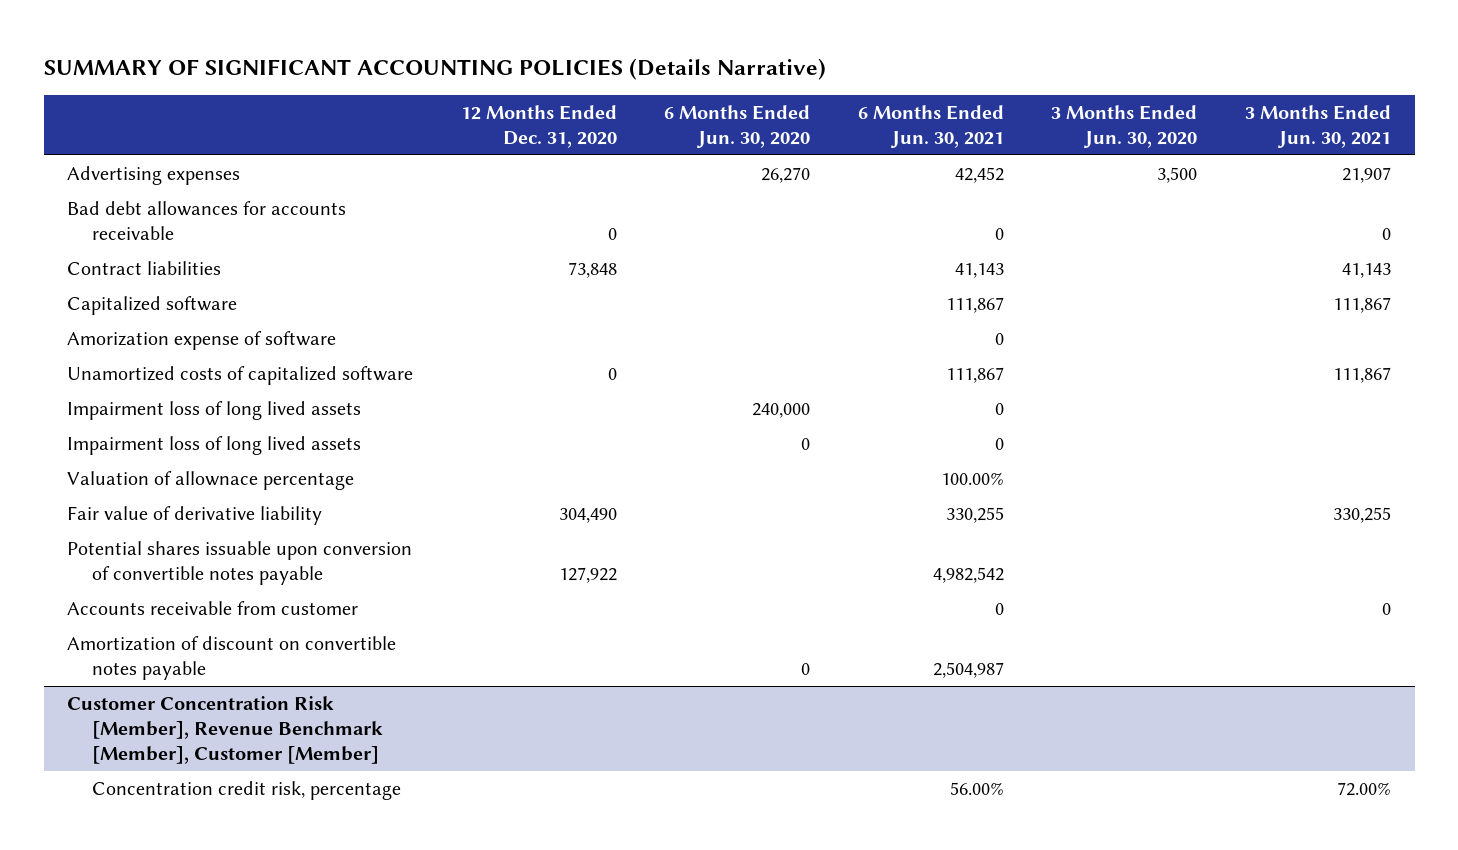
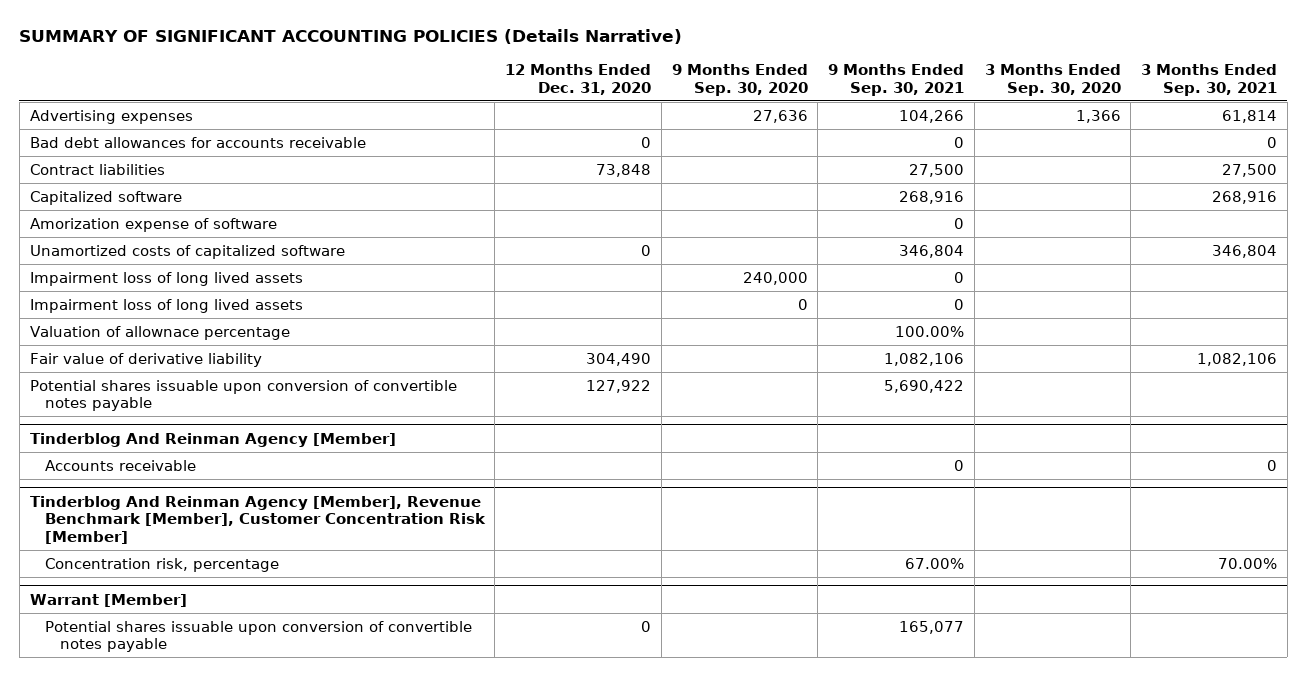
- | 12 Months Ended Dec. 31, 2020 | 6 Months Ended Jun. 30, 2020 | 6 Months Ended Jun. 30, 2021 | 3 Months Ended Jun. 30, 2020 | 3 Months Ended Jun. 30, 2021
+ | 12 Months Ended Dec. 31, 2020 | 9 Months Ended Sep. 30, 2020 | 9 Months Ended Sep. 30, 2021 | 3 Months Ended Sep. 30, 2020 | 3 Months Ended Sep. 30, 2021
- Accounts receivable from customer | | | 0 | | 0
- Amortization of discount on convertible notes payable | | 0 | 2,504,987 | |
- Customer Concentration Risk [Member], Revenue Benchmark [Member], Customer [Member]
- Concentration credit risk, percentage | | | 56.00% | | 72.00%
+ Tinderblog And Reinman Agency [Member]
+ Accounts receivable | | | 0 | | 0
+ Tinderblog And Reinman Agency [Member], Revenue Benchmark [Member], Customer Concentration Risk [Member]
+ Concentration risk, percentage | | | 67.00% | | 70.00%
+ Warrant [Member]
+ Potential shares issuable upon conversion of convertible notes payable | 0 | | 165,077 | |

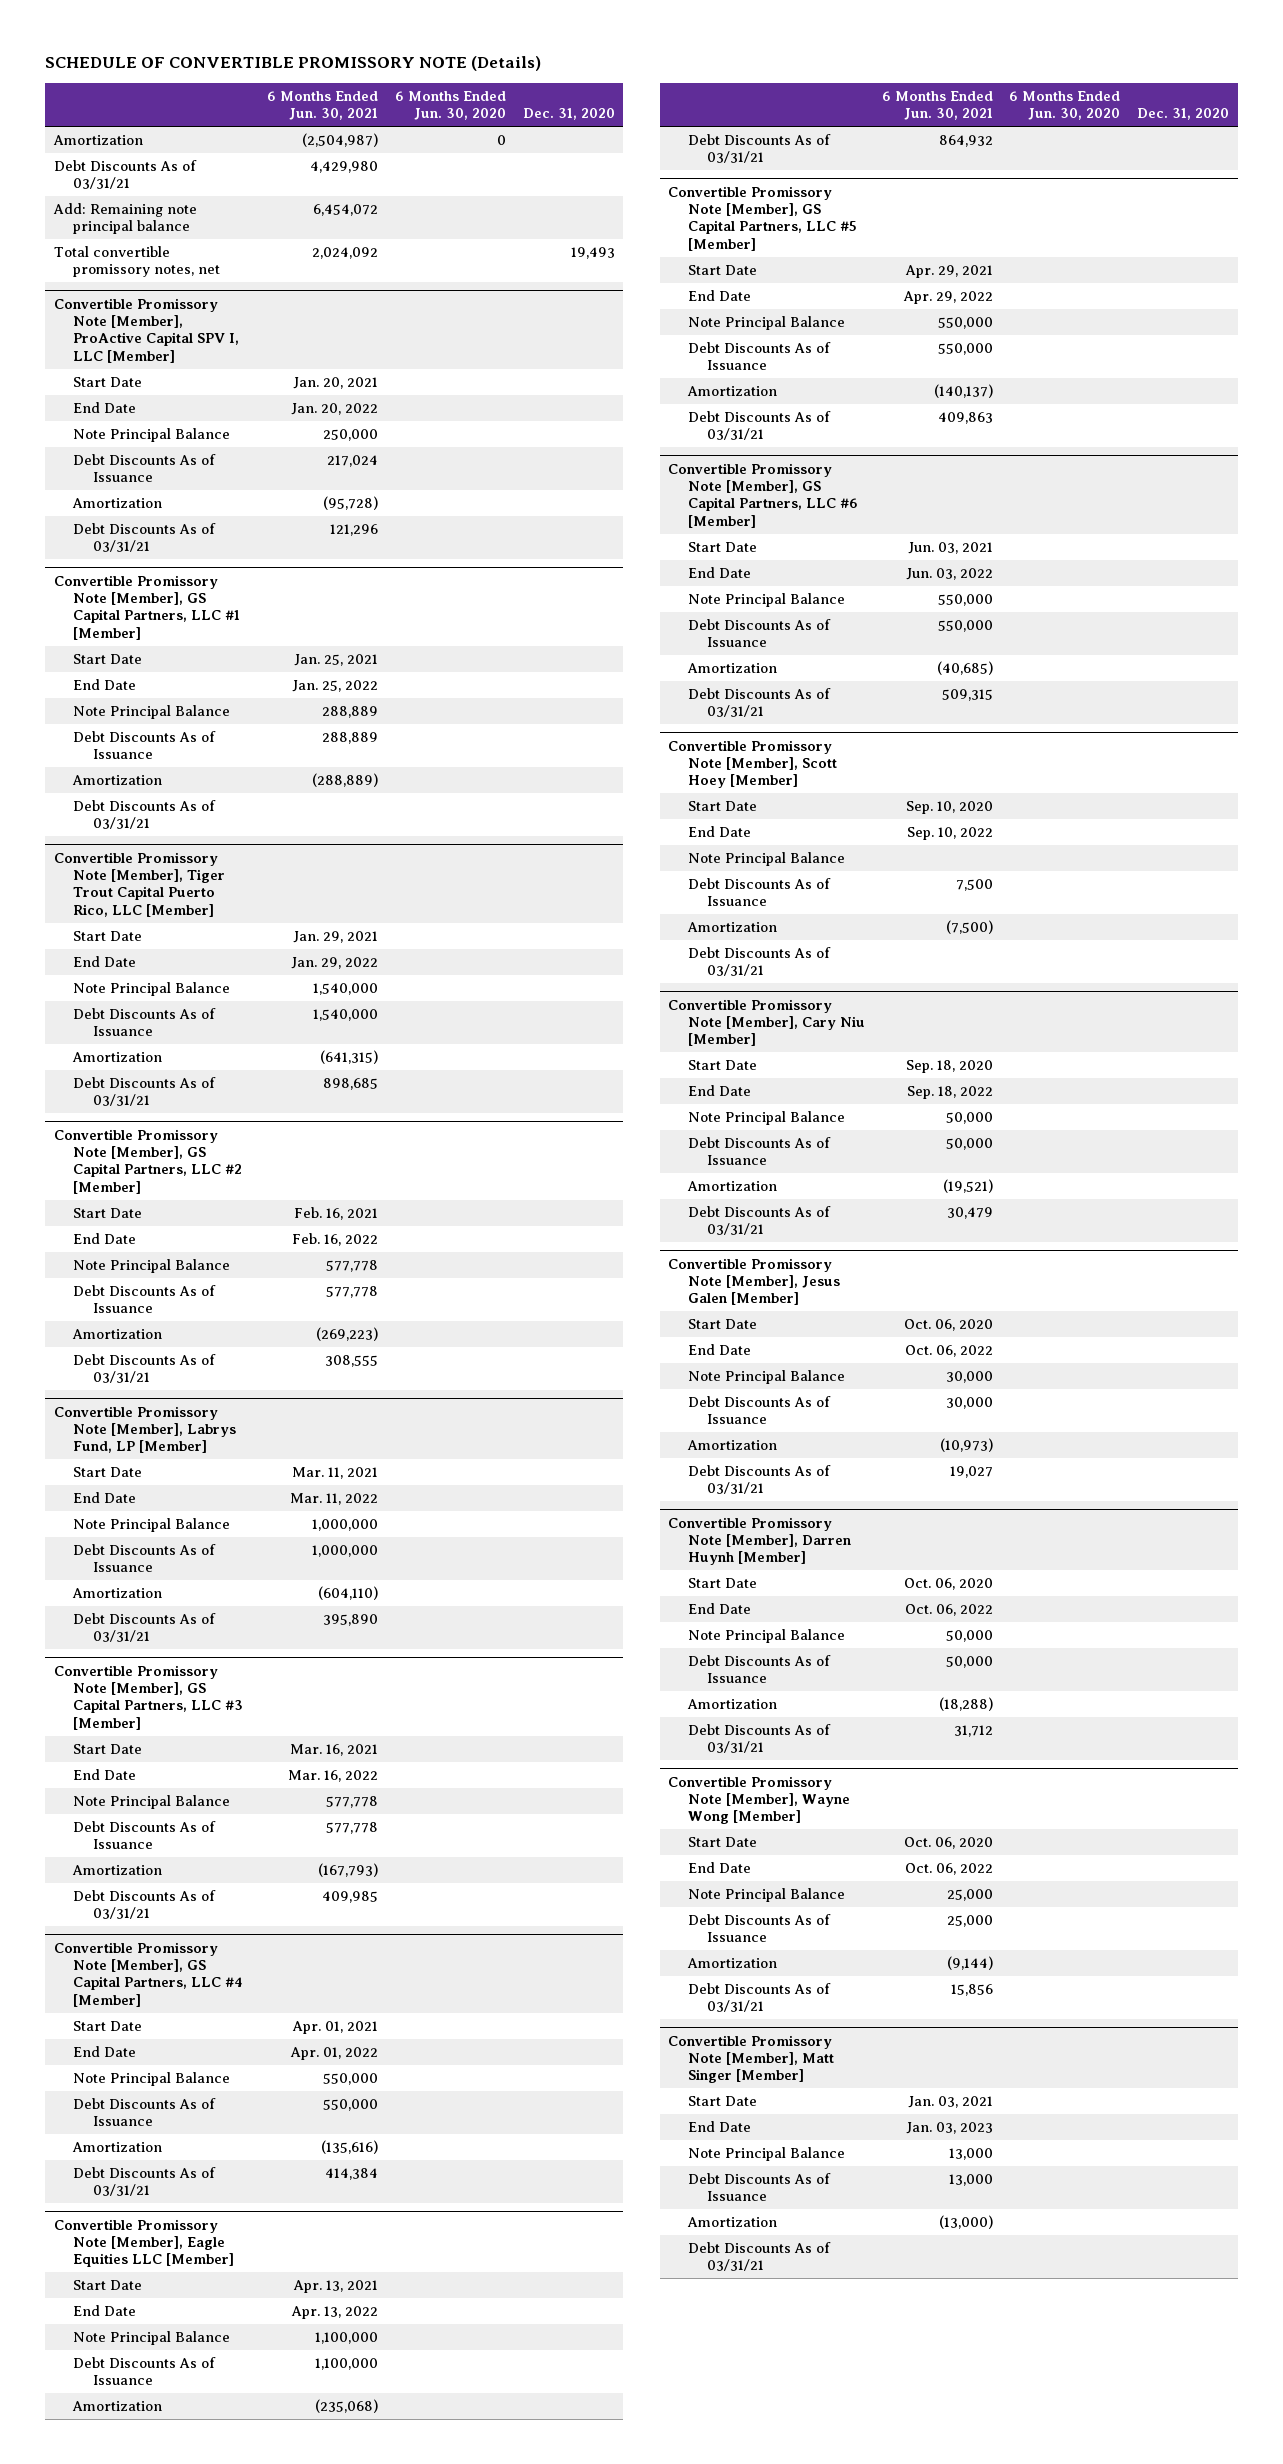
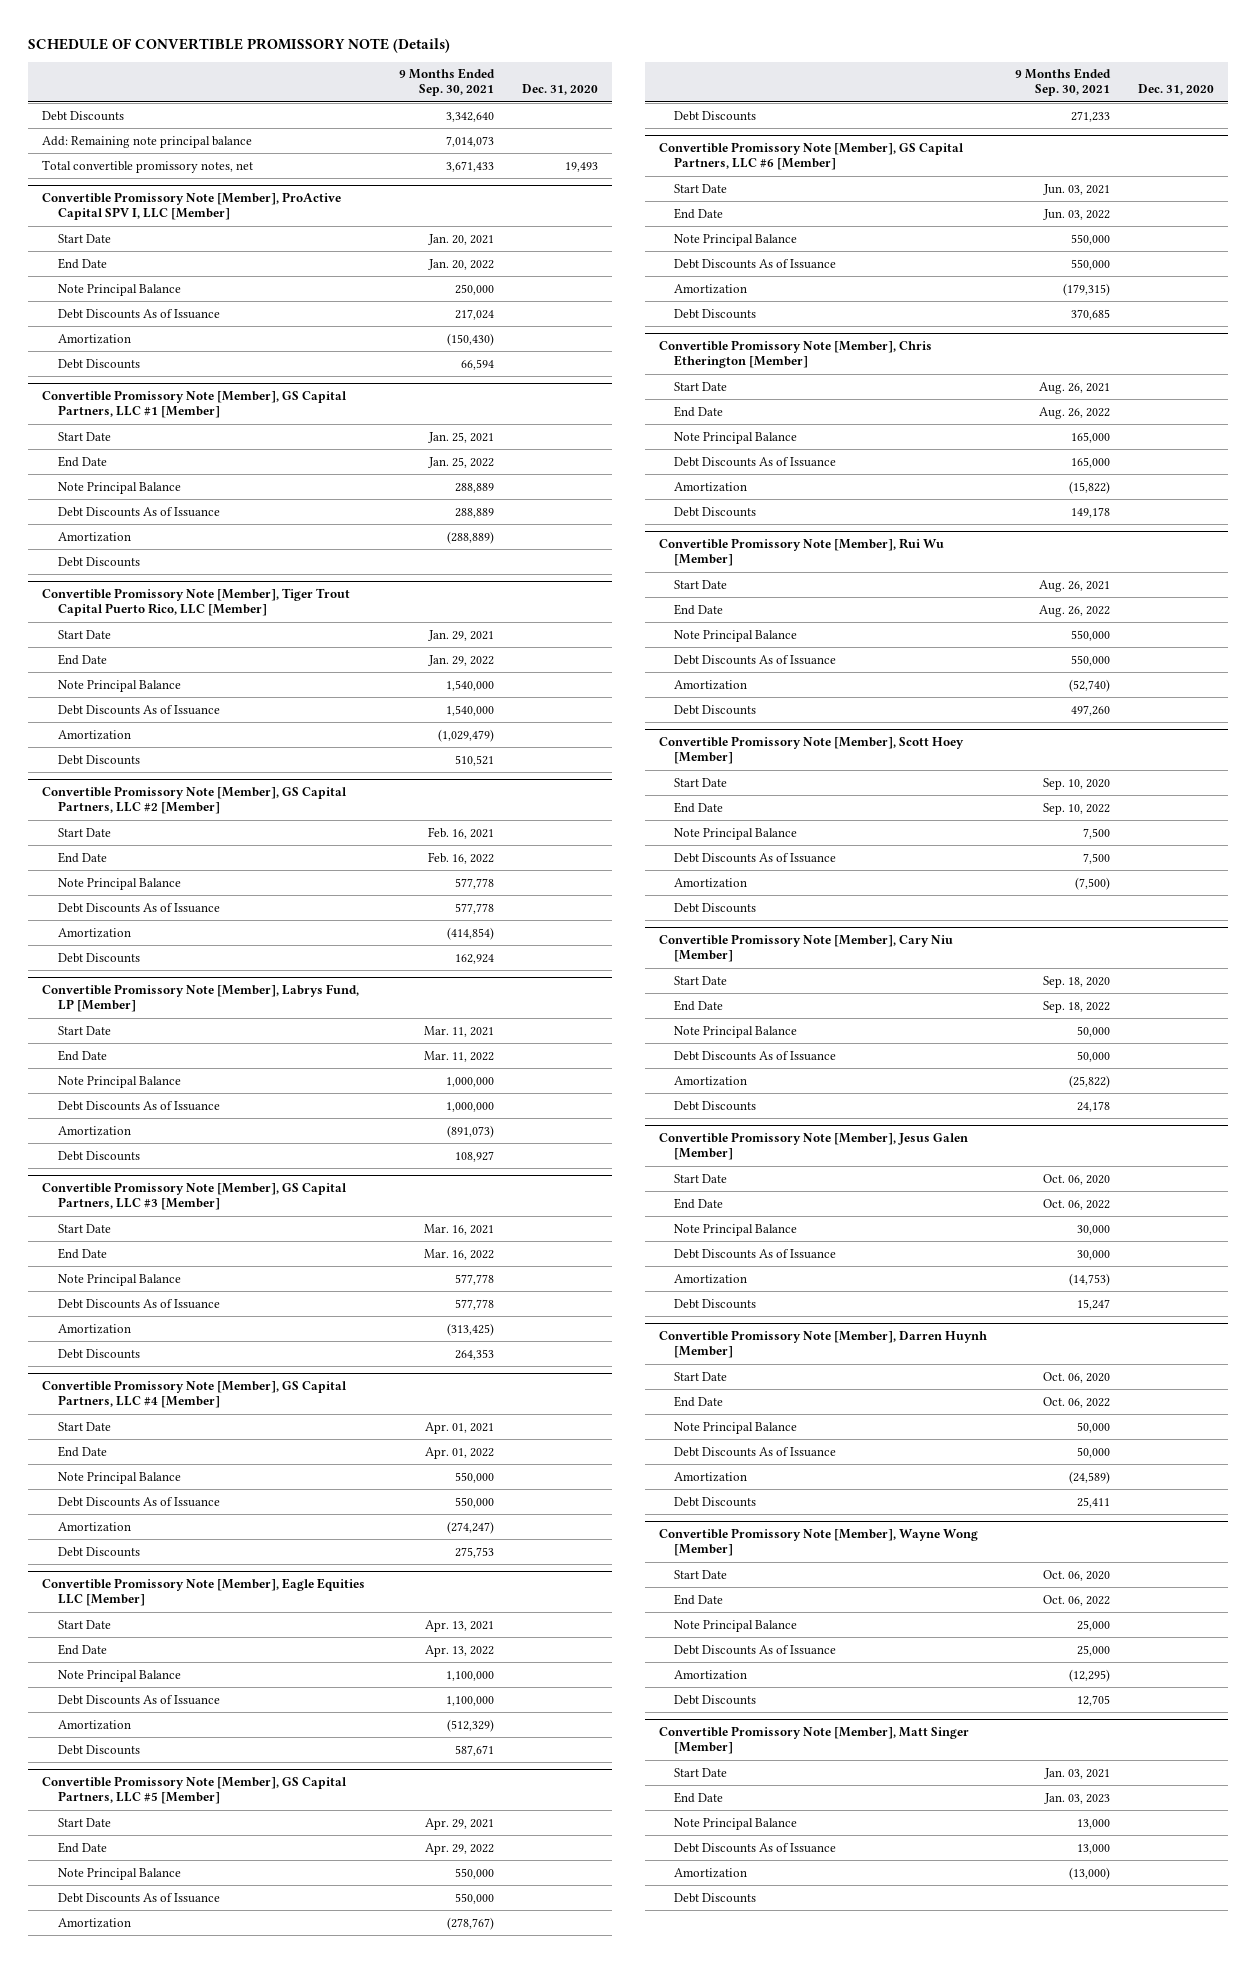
- | 6 Months Ended Jun. 30, 2021 | 6 Months Ended Jun. 30, 2020 | Dec. 31, 2020
+ | 9 Months Ended Sep. 30, 2021 | Dec. 31, 2020
- Amortization | (2,504,987) | 0 |
- Debt Discounts As of 03/31/21 | 4,429,980 | |
+ Debt Discounts | 3,342,640 |
@ Convertible Promissory Note [Member], ProActive Capital SPV I, LLC [Member]
- Debt Discounts As of 03/31/21 | 121,296 | |
+ Debt Discounts | 66,594 |
@ Convertible Promissory Note [Member], GS Capital Partners, LLC #1 [Member]
- Debt Discounts As of 03/31/21
+ Debt Discounts
@ Convertible Promissory Note [Member], Tiger Trout Capital Puerto Rico, LLC [Member]
- Debt Discounts As of 03/31/21 | 898,685 | |
+ Debt Discounts | 510,521 |
@ Convertible Promissory Note [Member], GS Capital Partners, LLC #2 [Member]
- Debt Discounts As of 03/31/21 | 308,555 | |
+ Debt Discounts | 162,924 |
@ Convertible Promissory Note [Member], Labrys Fund, LP [Member]
- Debt Discounts As of 03/31/21 | 395,890 | |
+ Debt Discounts | 108,927 |
@ Convertible Promissory Note [Member], GS Capital Partners, LLC #3 [Member]
- Debt Discounts As of 03/31/21 | 409,985 | |
+ Debt Discounts | 264,353 |
@ Convertible Promissory Note [Member], GS Capital Partners, LLC #4 [Member]
- Debt Discounts As of 03/31/21 | 414,384 | |
+ Debt Discounts | 275,753 |
@ Convertible Promissory Note [Member], Eagle Equities LLC [Member]
- Debt Discounts As of 03/31/21 | 864,932 | |
+ Debt Discounts | 587,671 |
@ Convertible Promissory Note [Member], GS Capital Partners, LLC #5 [Member]
- Debt Discounts As of 03/31/21 | 409,863 | |
+ Debt Discounts | 271,233 |
@ Convertible Promissory Note [Member], GS Capital Partners, LLC #6 [Member]
- Debt Discounts As of 03/31/21 | 509,315 | |
+ Debt Discounts | 370,685 |
+ Convertible Promissory Note [Member], Chris Etherington [Member]
+ Start Date | Aug. 26, 2021 |
+ End Date | Aug. 26, 2022 |
+ Note Principal Balance | 165,000 |
+ Debt Discounts As of Issuance | 165,000 |
+ Amortization | (15,822) |
+ Debt Discounts | 149,178 |
+ Convertible Promissory Note [Member], Rui Wu [Member]
+ Start Date | Aug. 26, 2021 |
+ End Date | Aug. 26, 2022 |
+ Note Principal Balance | 550,000 |
+ Debt Discounts As of Issuance | 550,000 |
+ Amortization | (52,740) |
+ Debt Discounts | 497,260 |
@ Convertible Promissory Note [Member], Scott Hoey [Member]
- Debt Discounts As of 03/31/21
+ Debt Discounts
@ Convertible Promissory Note [Member], Cary Niu [Member]
- Debt Discounts As of 03/31/21 | 30,479 | |
+ Debt Discounts | 24,178 |
@ Convertible Promissory Note [Member], Jesus Galen [Member]
- Debt Discounts As of 03/31/21 | 19,027 | |
+ Debt Discounts | 15,247 |
@ Convertible Promissory Note [Member], Darren Huynh [Member]
- Debt Discounts As of 03/31/21 | 31,712 | |
+ Debt Discounts | 25,411 |
@ Convertible Promissory Note [Member], Wayne Wong [Member]
- Debt Discounts As of 03/31/21 | 15,856 | |
+ Debt Discounts | 12,705 |
@ Convertible Promissory Note [Member], Matt Singer [Member]
- Debt Discounts As of 03/31/21
+ Debt Discounts

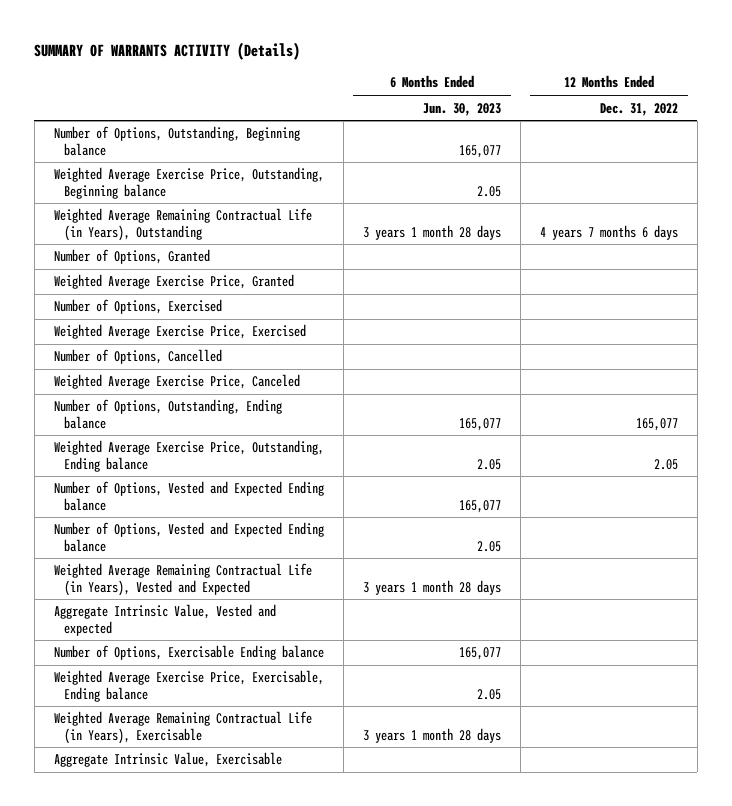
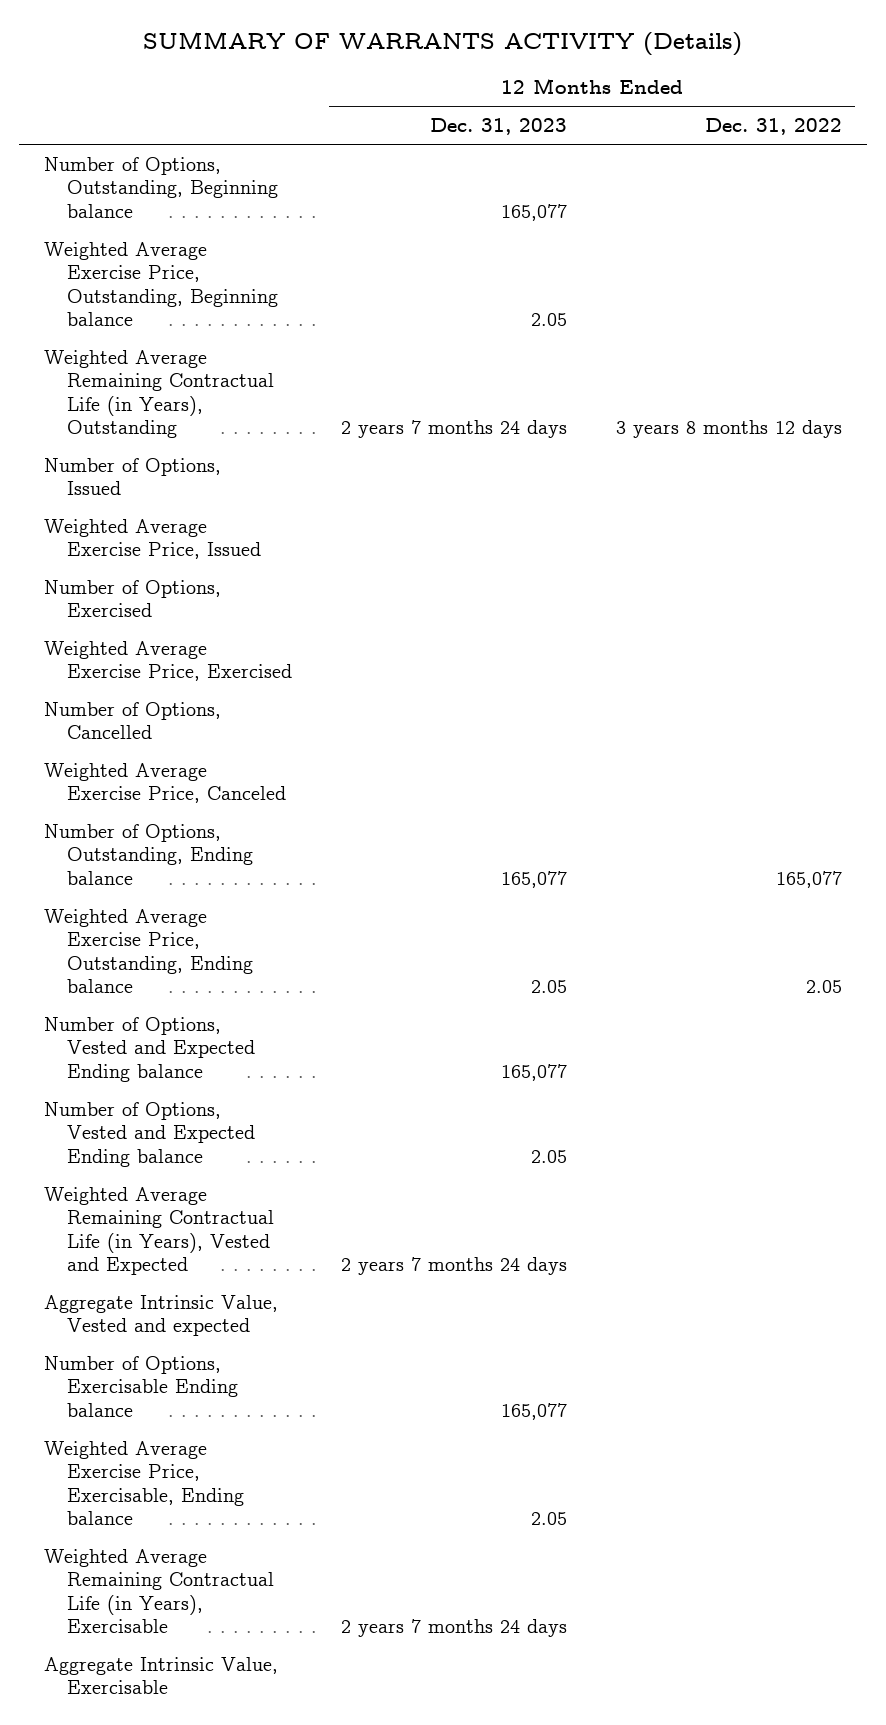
- | 6 Months Ended Jun. 30, 2023 | 12 Months Ended Dec. 31, 2022
+ | 12 Months Ended Dec. 31, 2023 | 12 Months Ended Dec. 31, 2022
- Weighted Average Remaining Contractual Life (in Years), Outstanding | 3 years 1 month 28 days | 4 years 7 months 6 days
- Number of Options, Granted
- Weighted Average Exercise Price, Granted
+ Weighted Average Remaining Contractual Life (in Years), Outstanding | 2 years 7 months 24 days | 3 years 8 months 12 days
+ Number of Options, Issued
+ Weighted Average Exercise Price, Issued

